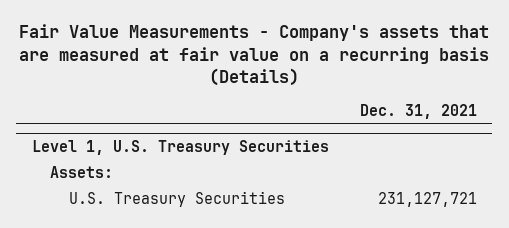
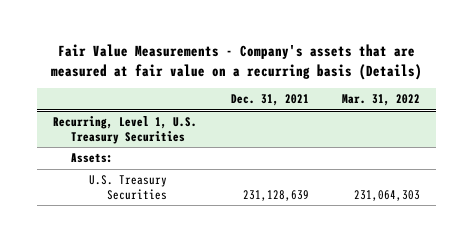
- | Dec. 31, 2021
+ | Dec. 31, 2021 | Mar. 31, 2022
- Level 1, U.S. Treasury Securities
+ Recurring, Level 1, U.S. Treasury Securities
- U.S. Treasury Securities | 231,127,721
+ U.S. Treasury Securities | 231,128,639 | 231,064,303

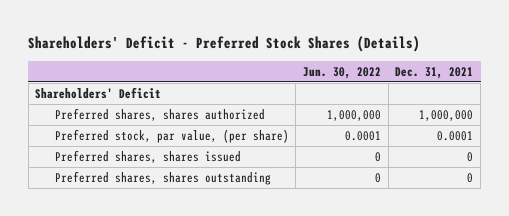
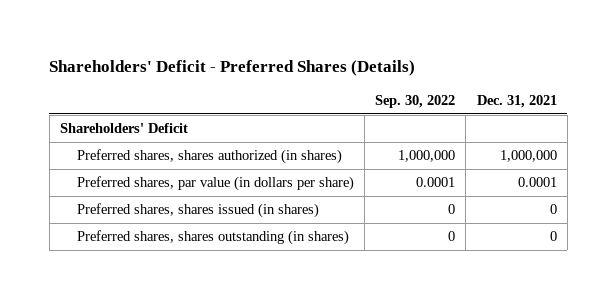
- Shareholders' Deficit - Preferred Stock Shares (Details)
+ Shareholders' Deficit - Preferred Shares (Details)
- | Jun. 30, 2022 | Dec. 31, 2021
+ | Sep. 30, 2022 | Dec. 31, 2021
- Preferred shares, shares authorized | 1,000,000 | 1,000,000
- Preferred stock, par value, (per share) | 0.0001 | 0.0001
- Preferred shares, shares issued | 0 | 0
- Preferred shares, shares outstanding | 0 | 0
+ Preferred shares, shares authorized (in shares) | 1,000,000 | 1,000,000
+ Preferred shares, par value (in dollars per share) | 0.0001 | 0.0001
+ Preferred shares, shares issued (in shares) | 0 | 0
+ Preferred shares, shares outstanding (in shares) | 0 | 0

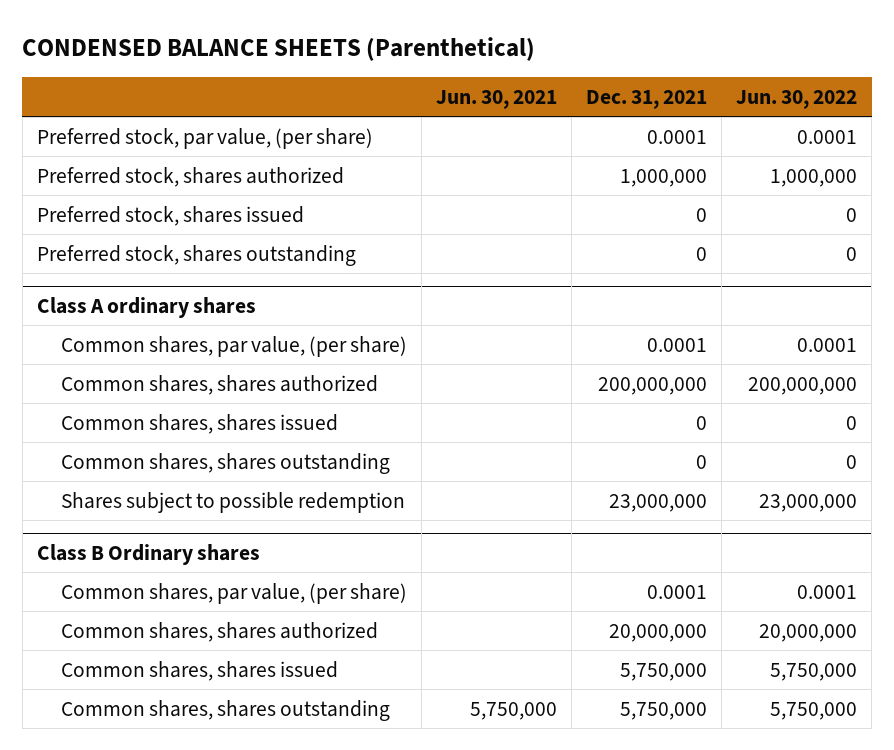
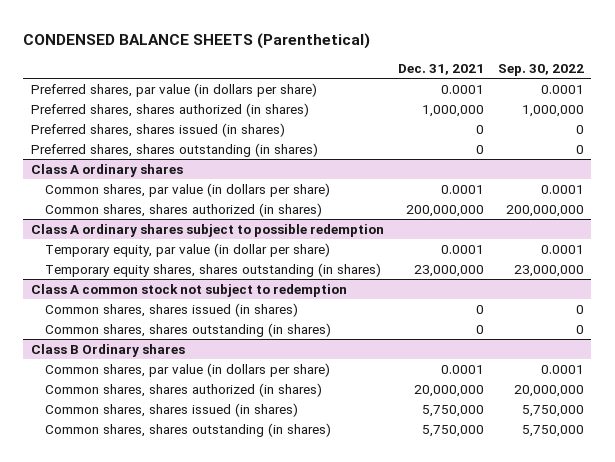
- | Jun. 30, 2021 | Dec. 31, 2021 | Jun. 30, 2022
+ | Dec. 31, 2021 | Sep. 30, 2022
- Preferred stock, par value, (per share) | | 0.0001 | 0.0001
- Preferred stock, shares authorized | | 1,000,000 | 1,000,000
- Preferred stock, shares issued | | 0 | 0
- Preferred stock, shares outstanding | | 0 | 0
+ Preferred shares, par value (in dollars per share) | 0.0001 | 0.0001
+ Preferred shares, shares authorized (in shares) | 1,000,000 | 1,000,000
+ Preferred shares, shares issued (in shares) | 0 | 0
+ Preferred shares, shares outstanding (in shares) | 0 | 0
@ Class A ordinary shares
- Common shares, par value, (per share) | | 0.0001 | 0.0001
- Common shares, shares authorized | | 200,000,000 | 200,000,000
- Common shares, shares issued | | 0 | 0
- Common shares, shares outstanding | | 0 | 0
- Shares subject to possible redemption | | 23,000,000 | 23,000,000
+ Common shares, par value (in dollars per share) | 0.0001 | 0.0001
+ Common shares, shares authorized (in shares) | 200,000,000 | 200,000,000
+ Class A ordinary shares subject to possible redemption
+ Temporary equity, par value (in dollar per share) | 0.0001 | 0.0001
+ Temporary equity shares, shares outstanding (in shares) | 23,000,000 | 23,000,000
+ Class A common stock not subject to redemption
+ Common shares, shares issued (in shares) | 0 | 0
+ Common shares, shares outstanding (in shares) | 0 | 0
@ Class B Ordinary shares
- Common shares, par value, (per share) | | 0.0001 | 0.0001
- Common shares, shares authorized | | 20,000,000 | 20,000,000
- Common shares, shares issued | | 5,750,000 | 5,750,000
- Common shares, shares outstanding | 5,750,000 | 5,750,000 | 5,750,000
+ Common shares, par value (in dollars per share) | 0.0001 | 0.0001
+ Common shares, shares authorized (in shares) | 20,000,000 | 20,000,000
+ Common shares, shares issued (in shares) | 5,750,000 | 5,750,000
+ Common shares, shares outstanding (in shares) | 5,750,000 | 5,750,000

